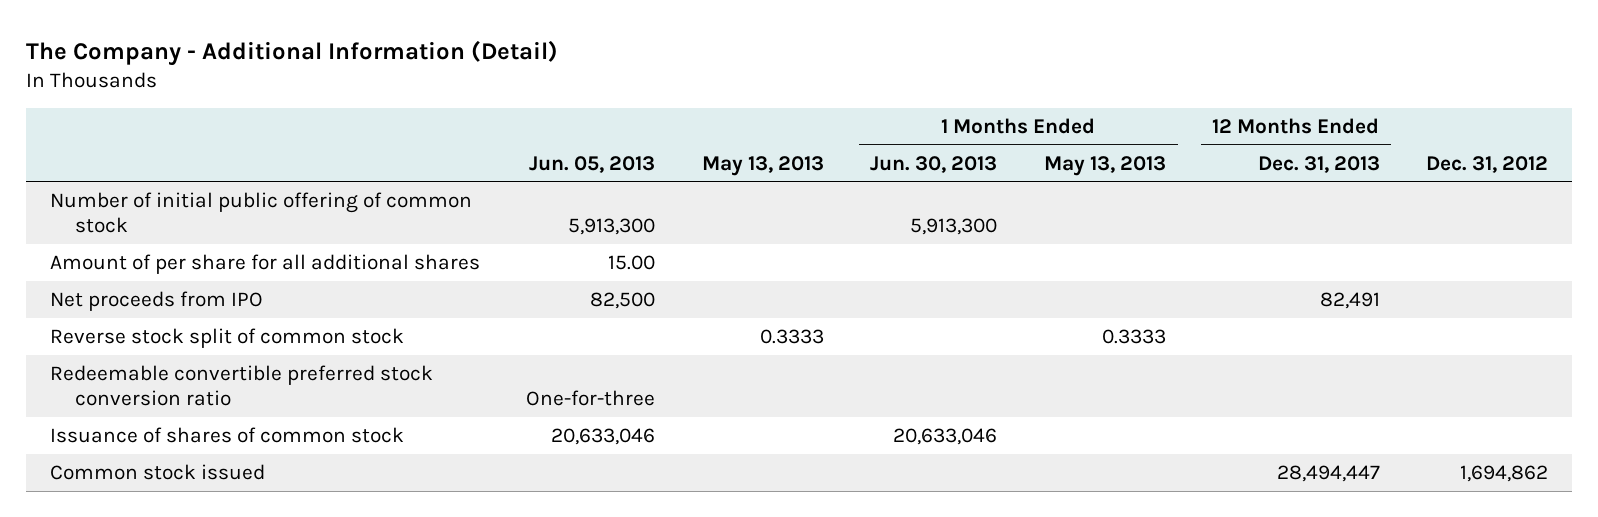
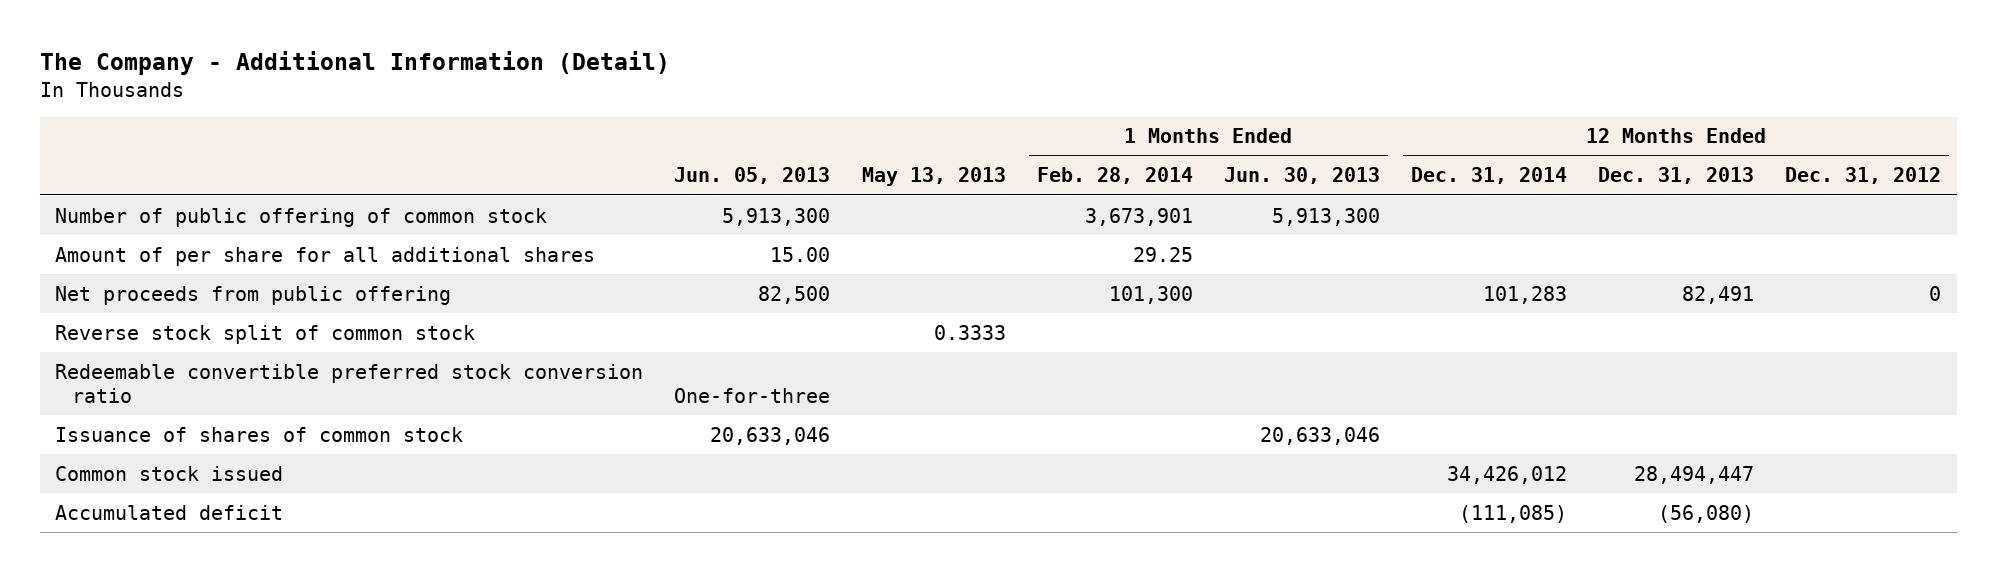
- | Jun. 05, 2013 | May 13, 2013 | 1 Months Ended Jun. 30, 2013 | 1 Months Ended May 13, 2013 | 12 Months Ended Dec. 31, 2013 | Dec. 31, 2012
+ | Jun. 05, 2013 | May 13, 2013 | 1 Months Ended Feb. 28, 2014 | 1 Months Ended Jun. 30, 2013 | 12 Months Ended Dec. 31, 2014 | 12 Months Ended Dec. 31, 2013 | 12 Months Ended Dec. 31, 2012
- Number of initial public offering of common stock | 5,913,300 | | 5,913,300 | | |
+ Number of public offering of common stock | 5,913,300 | | 3,673,901 | 5,913,300 | | |
- Net proceeds from IPO | 82,500 | | | | 82,491 |
+ Net proceeds from public offering | 82,500 | | 101,300 | | 101,283 | 82,491 | 0
+ Accumulated deficit | | | | | (111,085) | (56,080) |

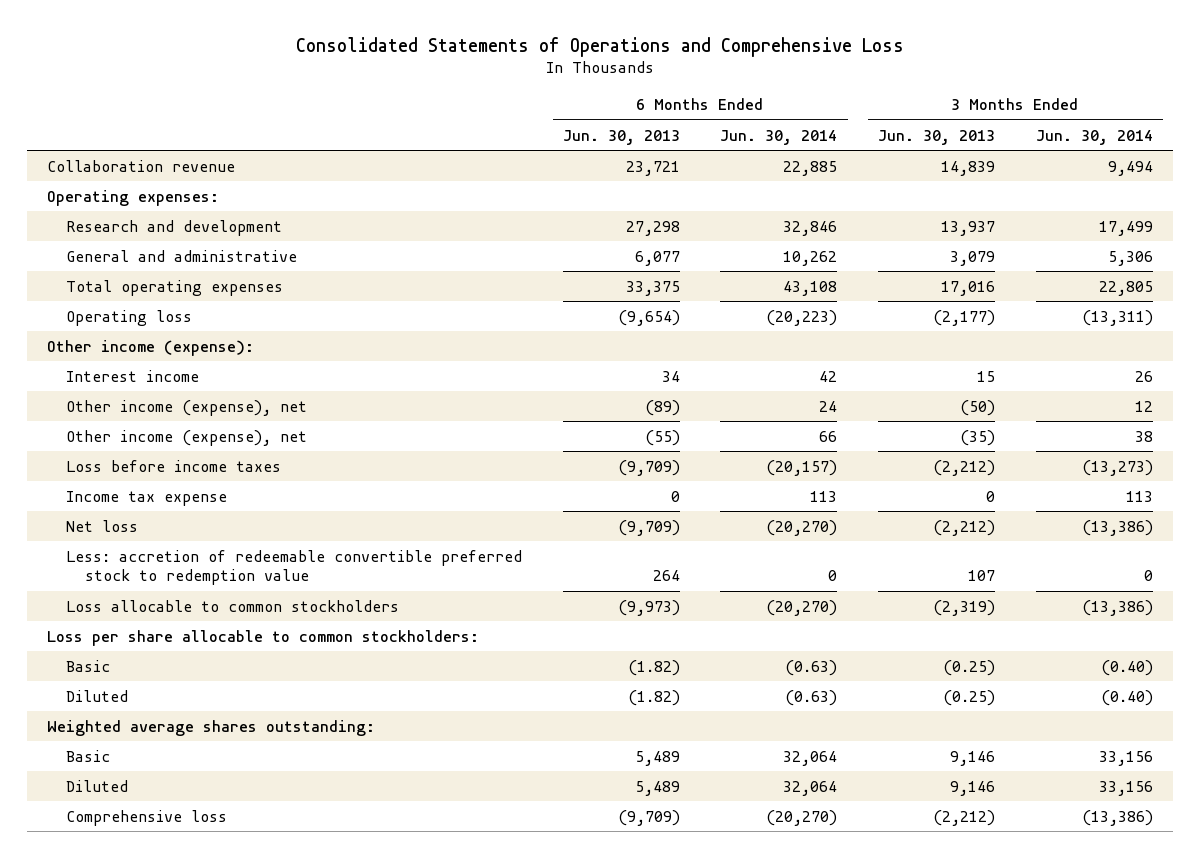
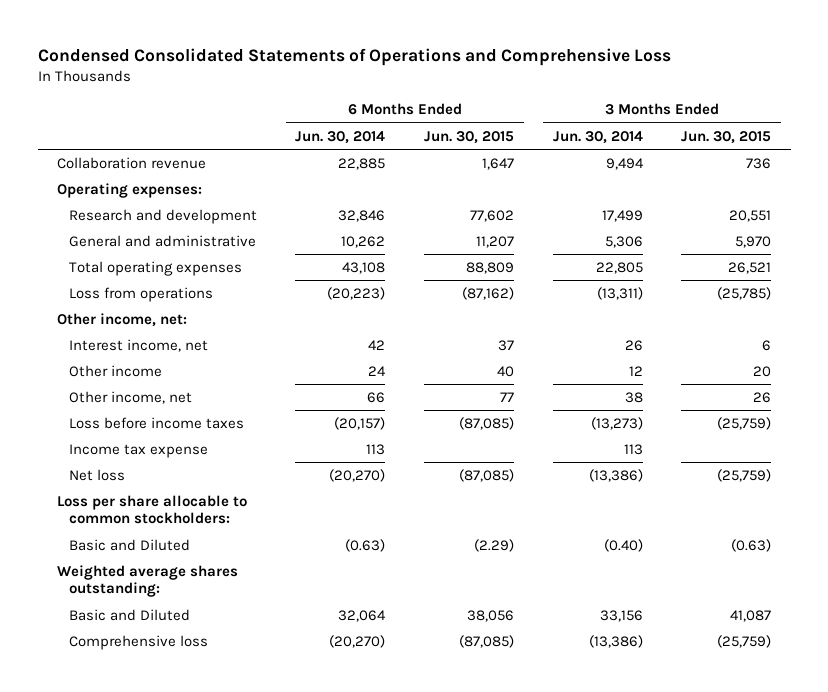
- Consolidated Statements of Operations and Comprehensive Loss
+ Condensed Consolidated Statements of Operations and Comprehensive Loss
- | 6 Months Ended Jun. 30, 2013 | 6 Months Ended Jun. 30, 2014 | 3 Months Ended Jun. 30, 2013 | 3 Months Ended Jun. 30, 2014
+ | 6 Months Ended Jun. 30, 2014 | 6 Months Ended Jun. 30, 2015 | 3 Months Ended Jun. 30, 2014 | 3 Months Ended Jun. 30, 2015
- Operating loss | (9,654) | (20,223) | (2,177) | (13,311)
- Other income (expense):
- Interest income | 34 | 42 | 15 | 26
- Other income (expense), net | (89) | 24 | (50) | 12
- Other income (expense), net | (55) | 66 | (35) | 38
+ Loss from operations | (20,223) | (87,162) | (13,311) | (25,785)
+ Other income, net:
+ Interest income, net | 42 | 37 | 26 | 6
+ Other income | 24 | 40 | 12 | 20
+ Other income, net | 66 | 77 | 38 | 26
- Less: accretion of redeemable convertible preferred stock to redemption value | 264 | 0 | 107 | 0
- Loss allocable to common stockholders | (9,973) | (20,270) | (2,319) | (13,386)
- Basic | (1.82) | (0.63) | (0.25) | (0.40)
- Diluted | (1.82) | (0.63) | (0.25) | (0.40)
+ Basic and Diluted | (0.63) | (2.29) | (0.40) | (0.63)
- Basic | 5,489 | 32,064 | 9,146 | 33,156
- Diluted | 5,489 | 32,064 | 9,146 | 33,156
+ Basic and Diluted | 32,064 | 38,056 | 33,156 | 41,087

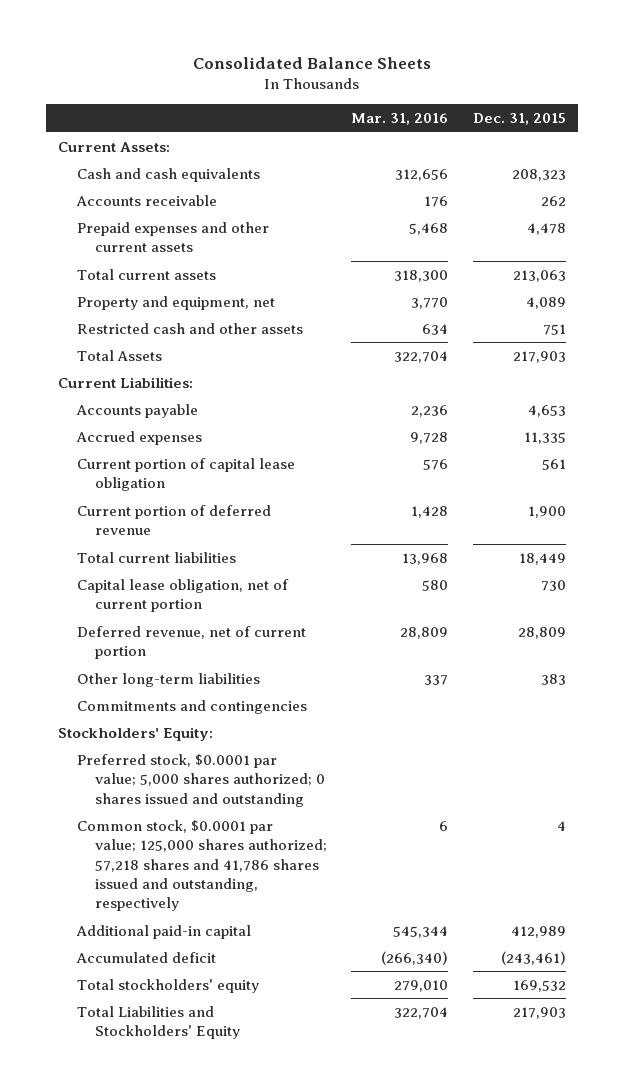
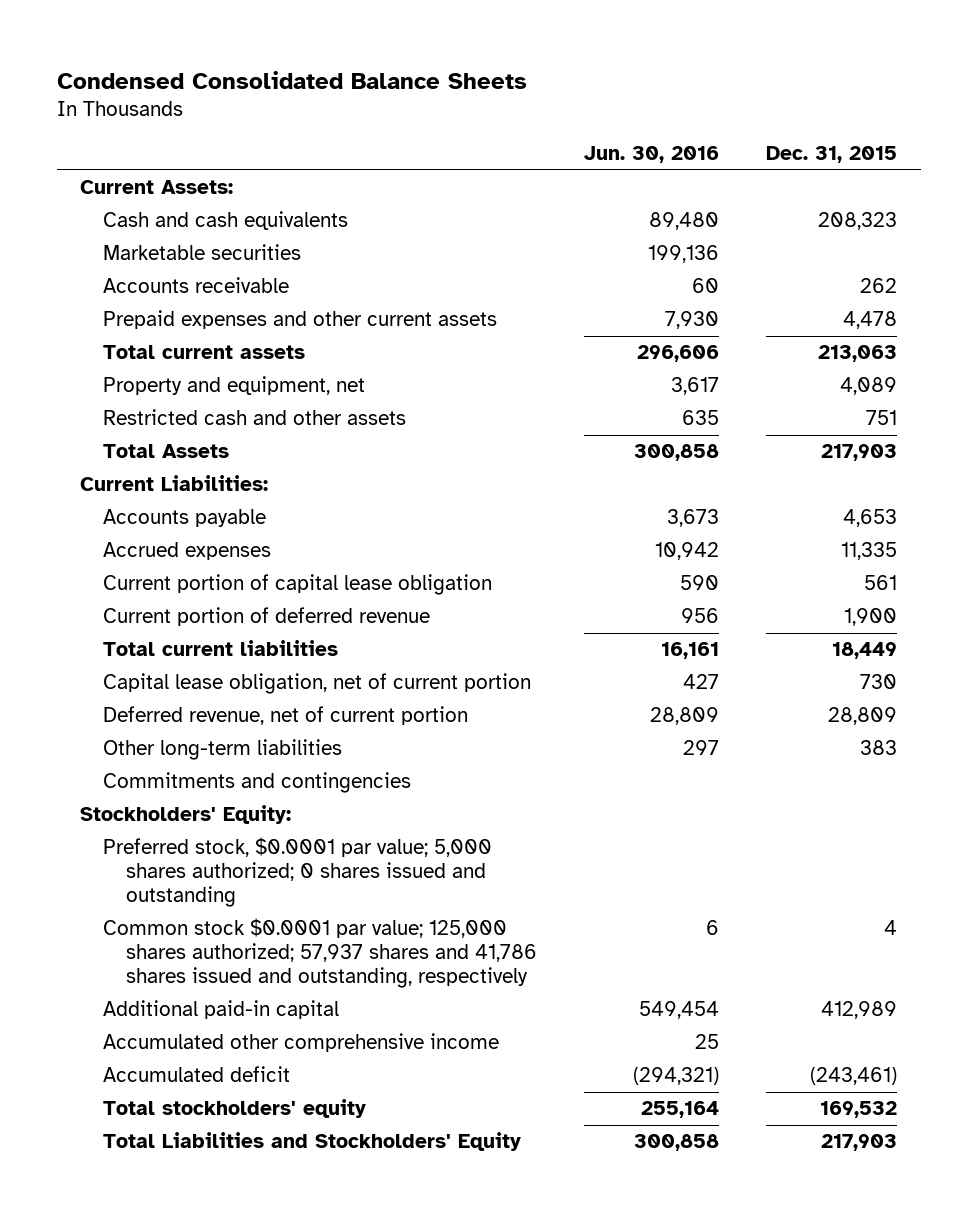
- Consolidated Balance Sheets
+ Condensed Consolidated Balance Sheets
- | Mar. 31, 2016 | Dec. 31, 2015
+ | Jun. 30, 2016 | Dec. 31, 2015
+ Marketable securities | 199,136 |
- Common stock, $0.0001 par value; 125,000 shares authorized; 57,218 shares and 41,786 shares issued and outstanding, respectively | 6 | 4
+ Common stock $0.0001 par value; 125,000 shares authorized; 57,937 shares and 41,786 shares issued and outstanding, respectively | 6 | 4
+ Accumulated other comprehensive income | 25 |

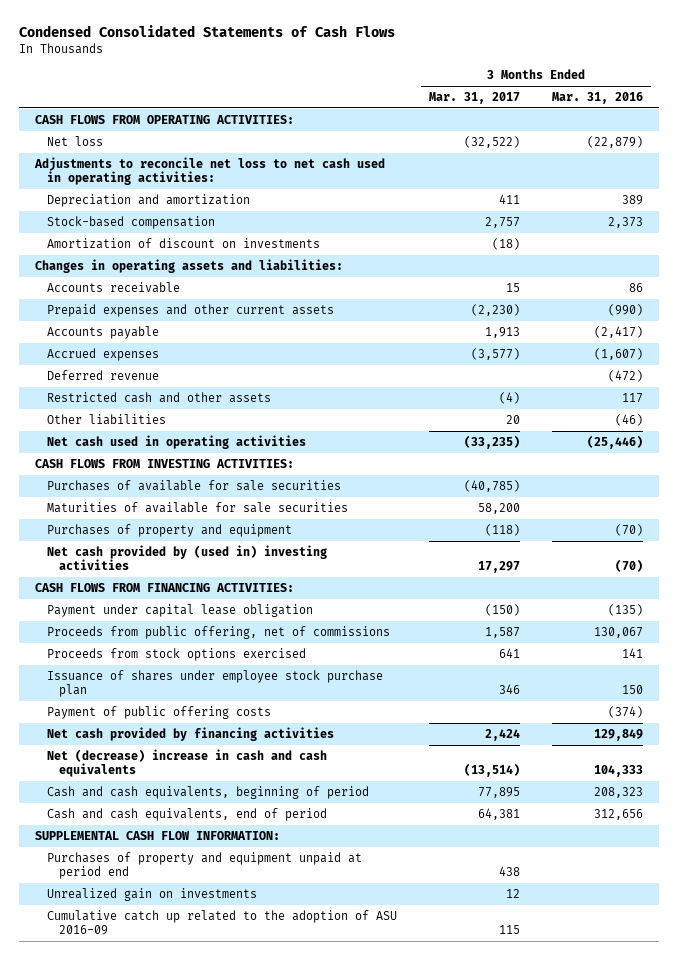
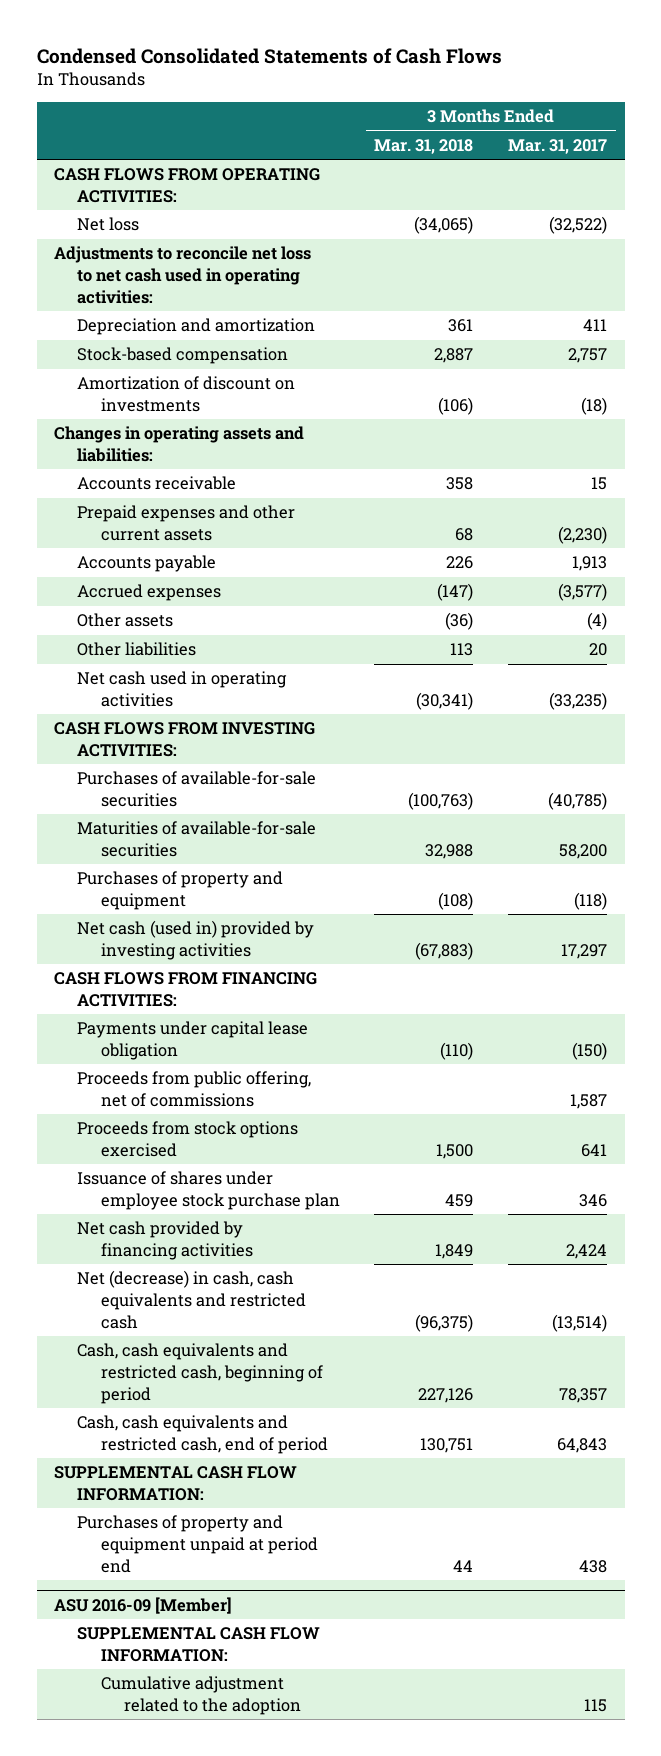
- | 3 Months Ended Mar. 31, 2017 | 3 Months Ended Mar. 31, 2016
+ | 3 Months Ended Mar. 31, 2018 | 3 Months Ended Mar. 31, 2017
- Deferred revenue | | (472)
- Restricted cash and other assets | (4) | 117
+ Other assets | (36) | (4)
- Purchases of available for sale securities | (40,785) |
- Maturities of available for sale securities | 58,200 |
+ Purchases of available-for-sale securities | (100,763) | (40,785)
+ Maturities of available-for-sale securities | 32,988 | 58,200
- Net cash provided by (used in) investing activities | 17,297 | (70)
+ Net cash (used in) provided by investing activities | (67,883) | 17,297
- Payment under capital lease obligation | (150) | (135)
+ Payments under capital lease obligation | (110) | (150)
- Payment of public offering costs | | (374)
- Net (decrease) increase in cash and cash equivalents | (13,514) | 104,333
- Cash and cash equivalents, beginning of period | 77,895 | 208,323
- Cash and cash equivalents, end of period | 64,381 | 312,656
+ Net (decrease) in cash, cash equivalents and restricted cash | (96,375) | (13,514)
+ Cash, cash equivalents and restricted cash, beginning of period | 227,126 | 78,357
+ Cash, cash equivalents and restricted cash, end of period | 130,751 | 64,843
- Unrealized gain on investments | 12 |
- Cumulative catch up related to the adoption of ASU 2016-09 | 115 |
+ ASU 2016-09 [Member]
+ SUPPLEMENTAL CASH FLOW INFORMATION:
+ Cumulative adjustment related to the adoption | | 115

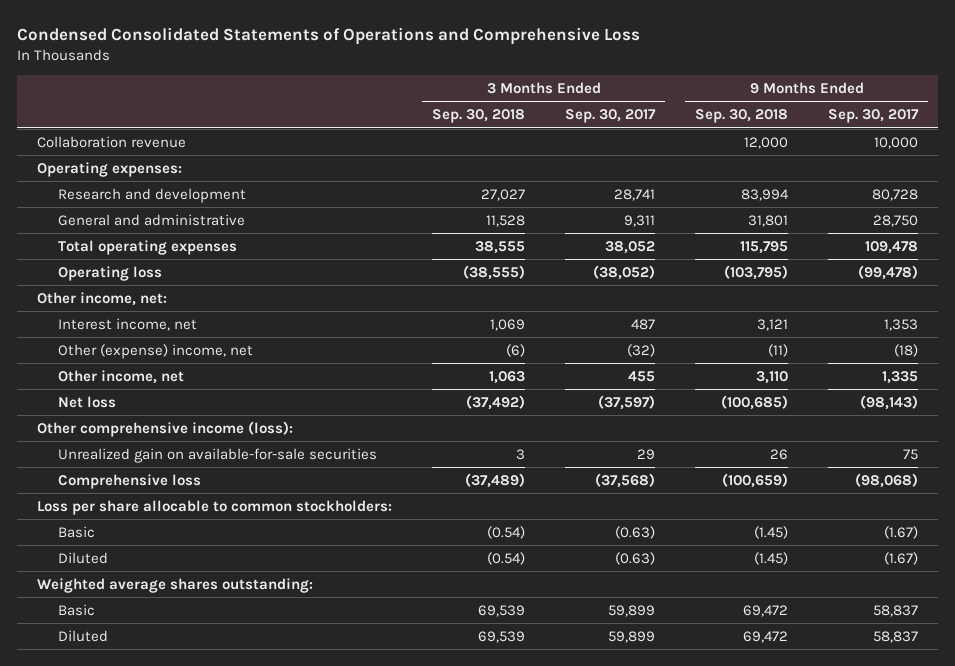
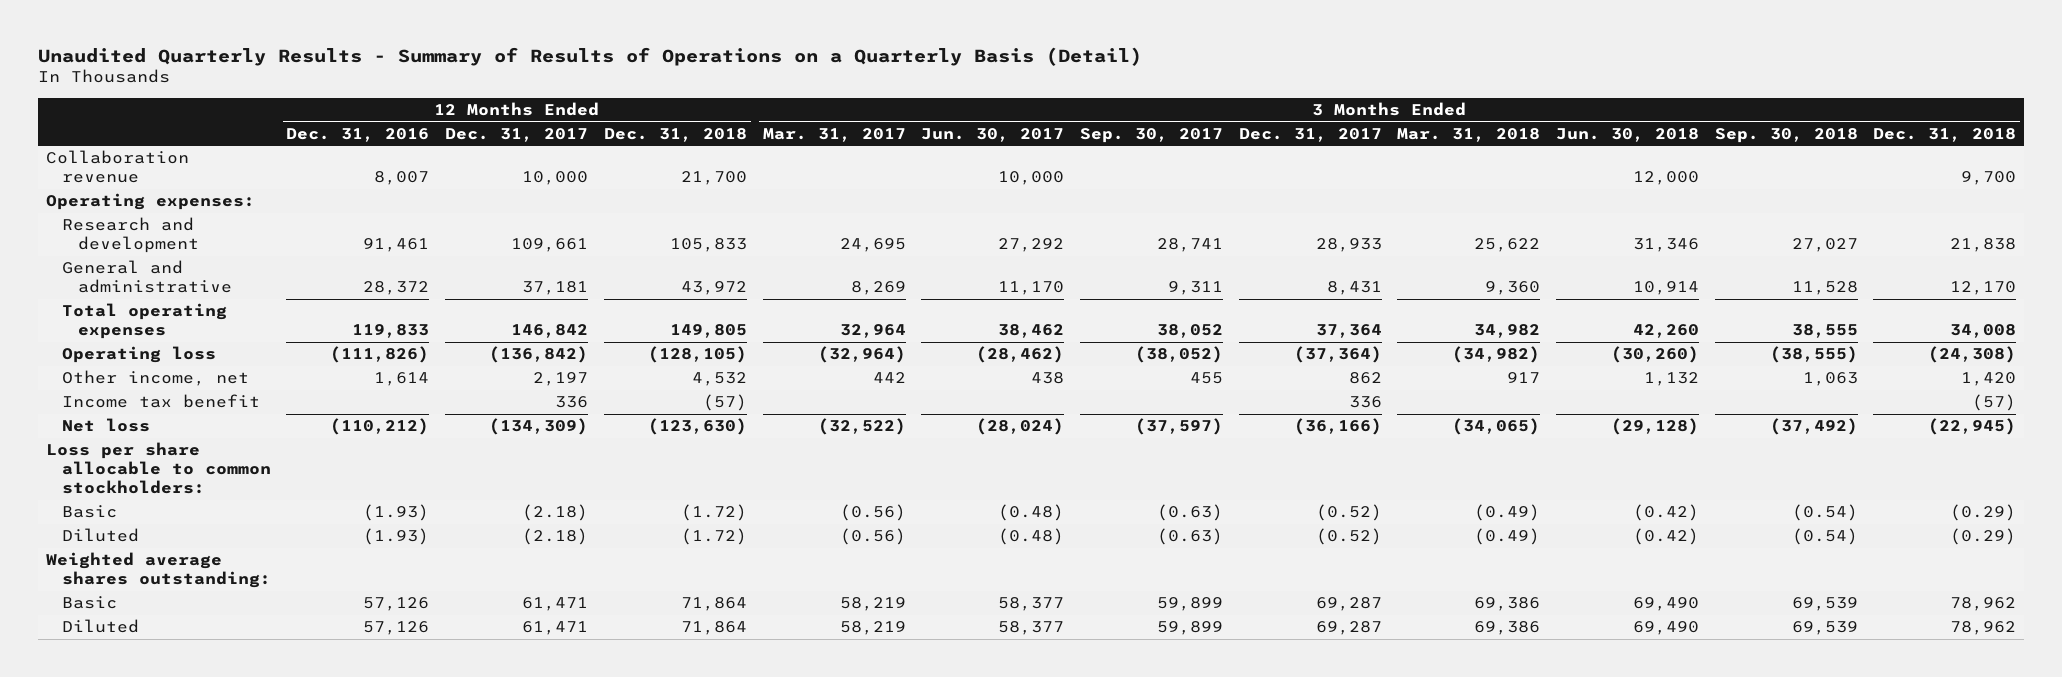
- Condensed Consolidated Statements of Operations and Comprehensive Loss
+ Unaudited Quarterly Results - Summary of Results of Operations on a Quarterly Basis (Detail)
- | 3 Months Ended Sep. 30, 2018 | 3 Months Ended Sep. 30, 2017 | 9 Months Ended Sep. 30, 2018 | 9 Months Ended Sep. 30, 2017
+ | 12 Months Ended Dec. 31, 2016 | 12 Months Ended Dec. 31, 2017 | 12 Months Ended Dec. 31, 2018 | 3 Months Ended Mar. 31, 2017 | 3 Months Ended Jun. 30, 2017 | 3 Months Ended Sep. 30, 2017 | 3 Months Ended Dec. 31, 2017 | 3 Months Ended Mar. 31, 2018 | 3 Months Ended Jun. 30, 2018 | 3 Months Ended Sep. 30, 2018 | 3 Months Ended Dec. 31, 2018
- Other income, net:
- Interest income, net | 1,069 | 487 | 3,121 | 1,353
- Other (expense) income, net | (6) | (32) | (11) | (18)
+ Income tax benefit | | 336 | (57) | | | | 336 | | | | (57)
- Other comprehensive income (loss):
- Unrealized gain on available-for-sale securities | 3 | 29 | 26 | 75
- Comprehensive loss | (37,489) | (37,568) | (100,659) | (98,068)

